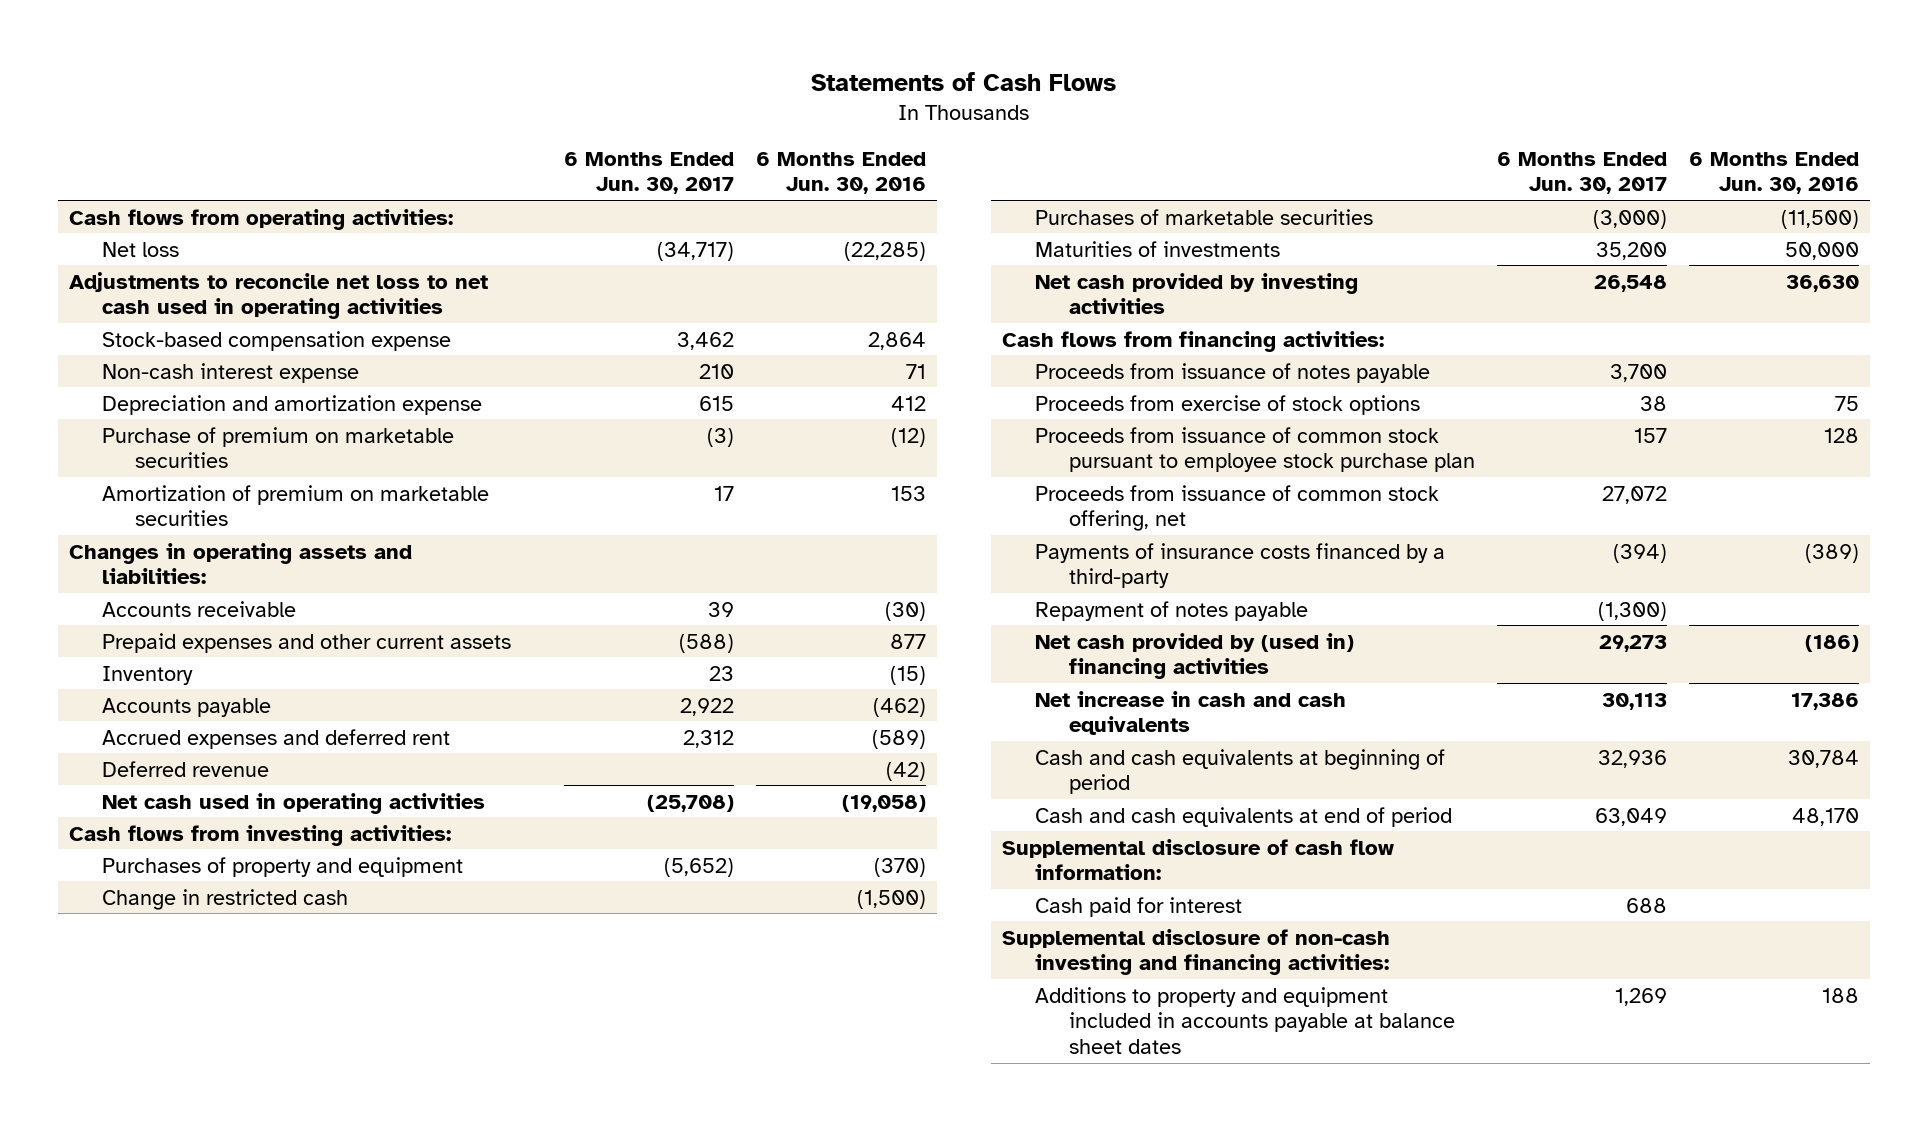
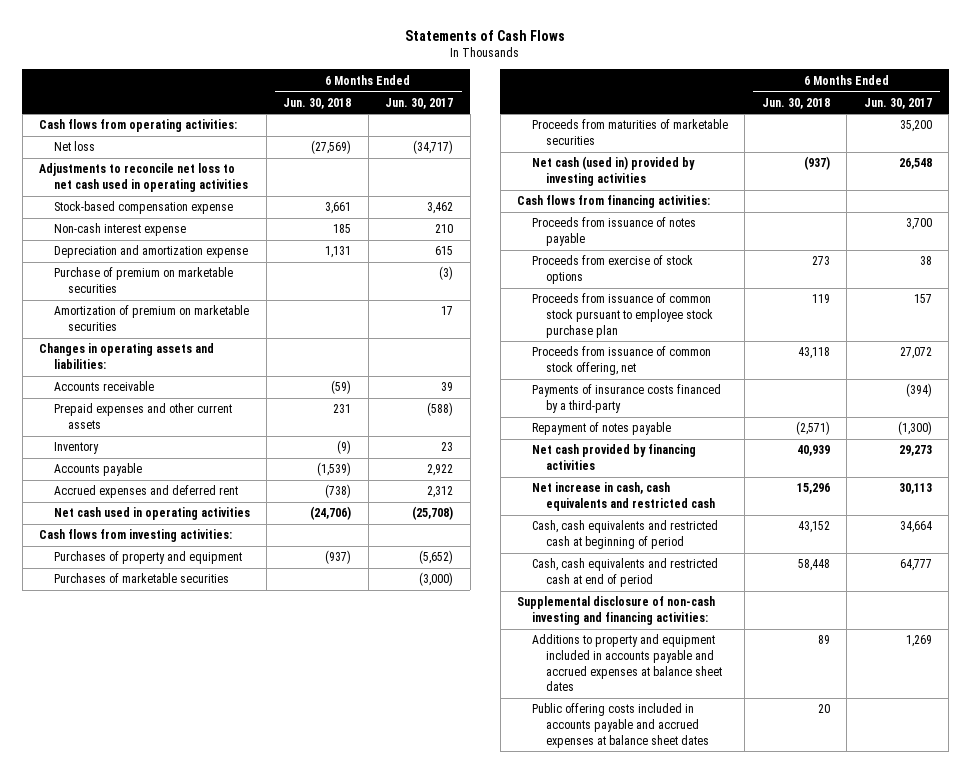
- | 6 Months Ended Jun. 30, 2017 | 6 Months Ended Jun. 30, 2016
+ | 6 Months Ended Jun. 30, 2018 | 6 Months Ended Jun. 30, 2017
- Deferred revenue | | (42)
- Change in restricted cash | | (1,500)
- Maturities of investments | 35,200 | 50,000
- Net cash provided by investing activities | 26,548 | 36,630
+ Proceeds from maturities of marketable securities | | 35,200
+ Net cash (used in) provided by investing activities | (937) | 26,548
- Net cash provided by (used in) financing activities | 29,273 | (186)
- Net increase in cash and cash equivalents | 30,113 | 17,386
- Cash and cash equivalents at beginning of period | 32,936 | 30,784
- Cash and cash equivalents at end of period | 63,049 | 48,170
- Supplemental disclosure of cash flow information:
- Cash paid for interest | 688 |
+ Net cash provided by financing activities | 40,939 | 29,273
+ Net increase in cash, cash equivalents and restricted cash | 15,296 | 30,113
+ Cash, cash equivalents and restricted cash at beginning of period | 43,152 | 34,664
+ Cash, cash equivalents and restricted cash at end of period | 58,448 | 64,777
- Additions to property and equipment included in accounts payable at balance sheet dates | 1,269 | 188
+ Additions to property and equipment included in accounts payable and accrued expenses at balance sheet dates | 89 | 1,269
+ Public offering costs included in accounts payable and accrued expenses at balance sheet dates | 20 |

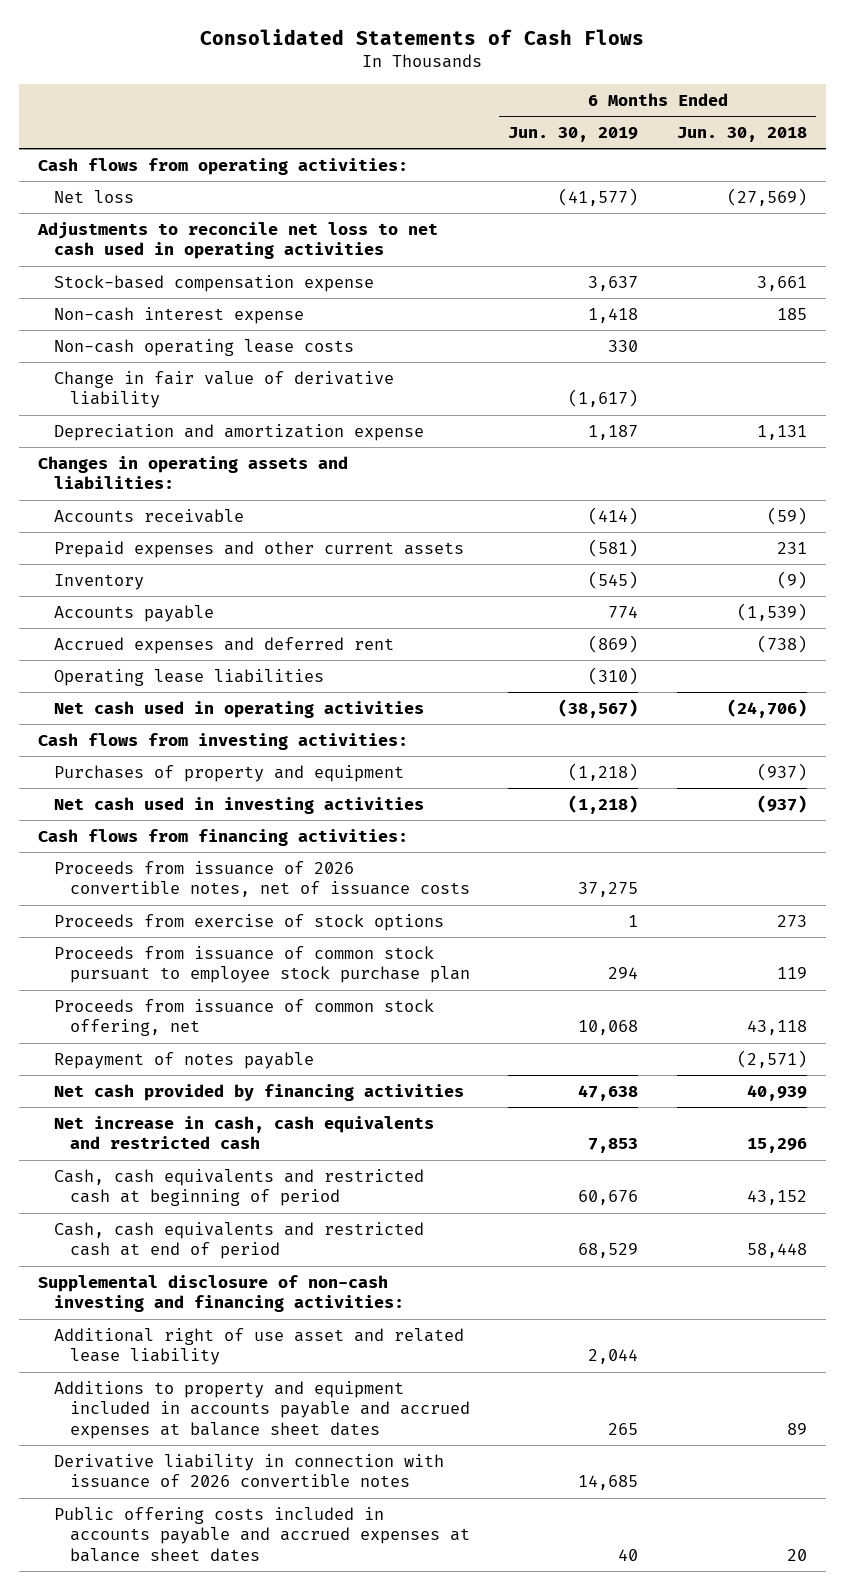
- Statements of Cash Flows
+ Consolidated Statements of Cash Flows
- | 6 Months Ended Jun. 30, 2018 | 6 Months Ended Jun. 30, 2017
+ | 6 Months Ended Jun. 30, 2019 | 6 Months Ended Jun. 30, 2018
+ Non-cash operating lease costs | 330 |
+ Change in fair value of derivative liability | (1,617) |
- Purchase of premium on marketable securities | | (3)
- Amortization of premium on marketable securities | | 17
+ Operating lease liabilities | (310) |
- Purchases of marketable securities | | (3,000)
- Proceeds from maturities of marketable securities | | 35,200
- Net cash (used in) provided by investing activities | (937) | 26,548
+ Net cash used in investing activities | (1,218) | (937)
- Proceeds from issuance of notes payable | | 3,700
+ Proceeds from issuance of 2026 convertible notes, net of issuance costs | 37,275 |
- Payments of insurance costs financed by a third-party | | (394)
+ Additional right of use asset and related lease liability | 2,044 |
+ Derivative liability in connection with issuance of 2026 convertible notes | 14,685 |

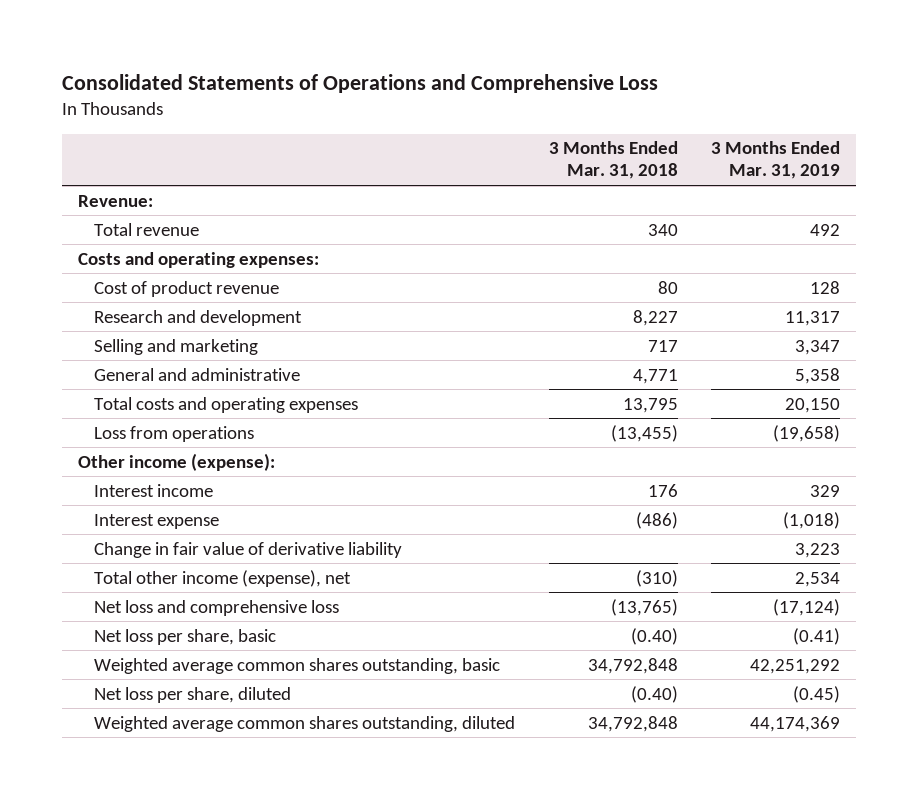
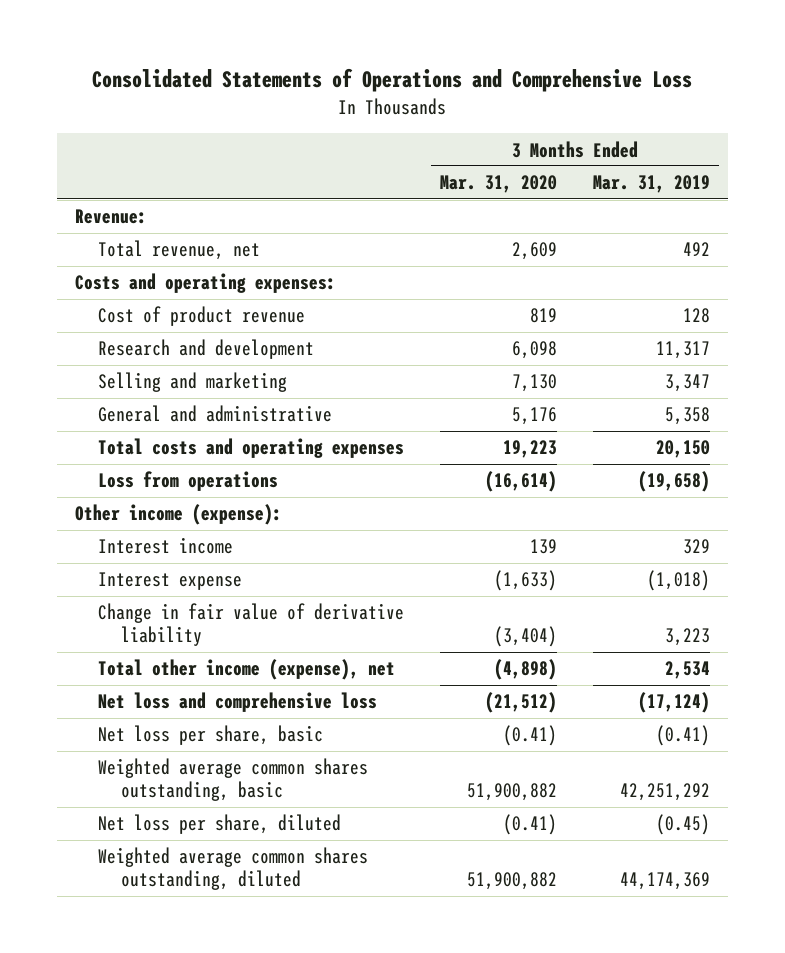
- | 3 Months Ended Mar. 31, 2018 | 3 Months Ended Mar. 31, 2019
+ | 3 Months Ended Mar. 31, 2020 | 3 Months Ended Mar. 31, 2019
- Total revenue | 340 | 492
+ Total revenue, net | 2,609 | 492

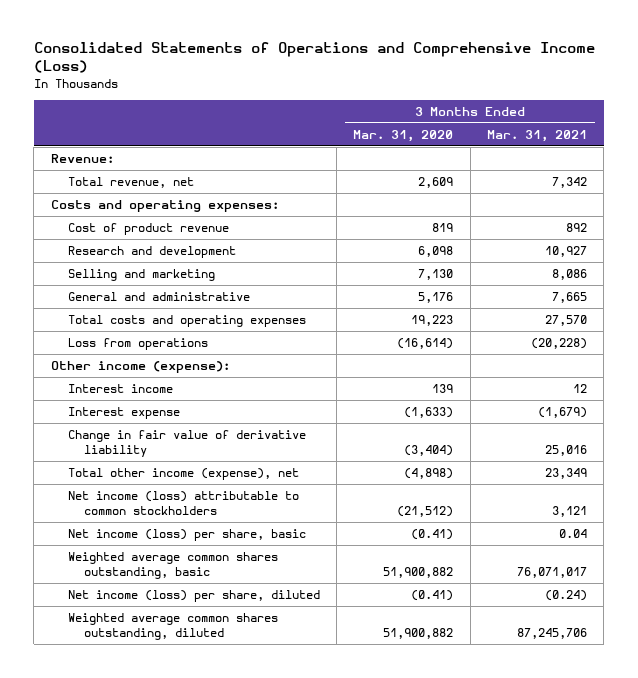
- Consolidated Statements of Operations and Comprehensive Loss
+ Consolidated Statements of Operations and Comprehensive Income (Loss)
- | 3 Months Ended Mar. 31, 2020 | 3 Months Ended Mar. 31, 2019
+ | 3 Months Ended Mar. 31, 2020 | 3 Months Ended Mar. 31, 2021
- Net loss and comprehensive loss | (21,512) | (17,124)
- Net loss per share, basic | (0.41) | (0.41)
+ Net income (loss) attributable to common stockholders | (21,512) | 3,121
+ Net income (loss) per share, basic | (0.41) | 0.04
- Net loss per share, diluted | (0.41) | (0.45)
+ Net income (loss) per share, diluted | (0.41) | (0.24)

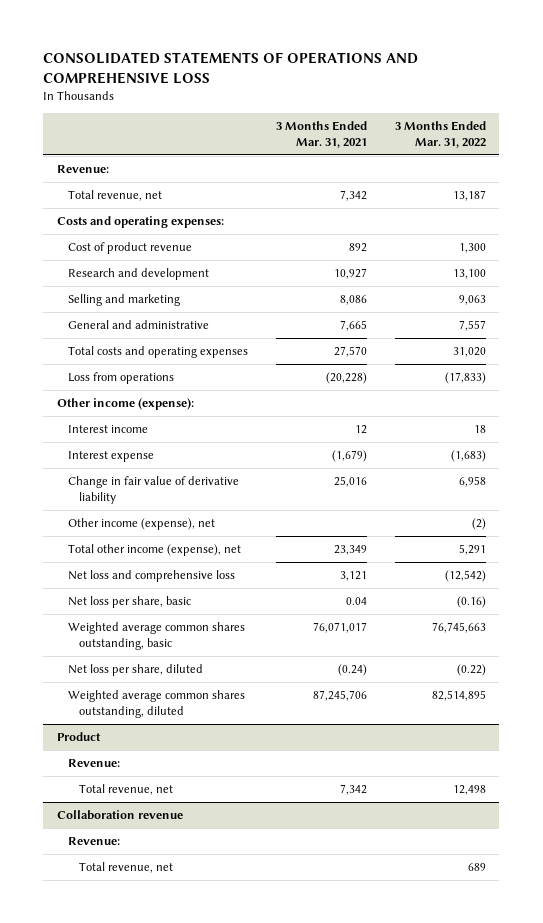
- Consolidated Statements of Operations and Comprehensive Income (Loss)
+ CONSOLIDATED STATEMENTS OF OPERATIONS AND COMPREHENSIVE LOSS
- | 3 Months Ended Mar. 31, 2020 | 3 Months Ended Mar. 31, 2021
+ | 3 Months Ended Mar. 31, 2021 | 3 Months Ended Mar. 31, 2022
+ Other income (expense), net | | (2)
- Net income (loss) attributable to common stockholders | (21,512) | 3,121
- Net income (loss) per share, basic | (0.41) | 0.04
+ Net loss and comprehensive loss | 3,121 | (12,542)
+ Net loss per share, basic | 0.04 | (0.16)
- Net income (loss) per share, diluted | (0.41) | (0.24)
+ Net loss per share, diluted | (0.24) | (0.22)
+ Product
+ Revenue:
+ Total revenue, net | 7,342 | 12,498
+ Collaboration revenue
+ Revenue:
+ Total revenue, net | | 689

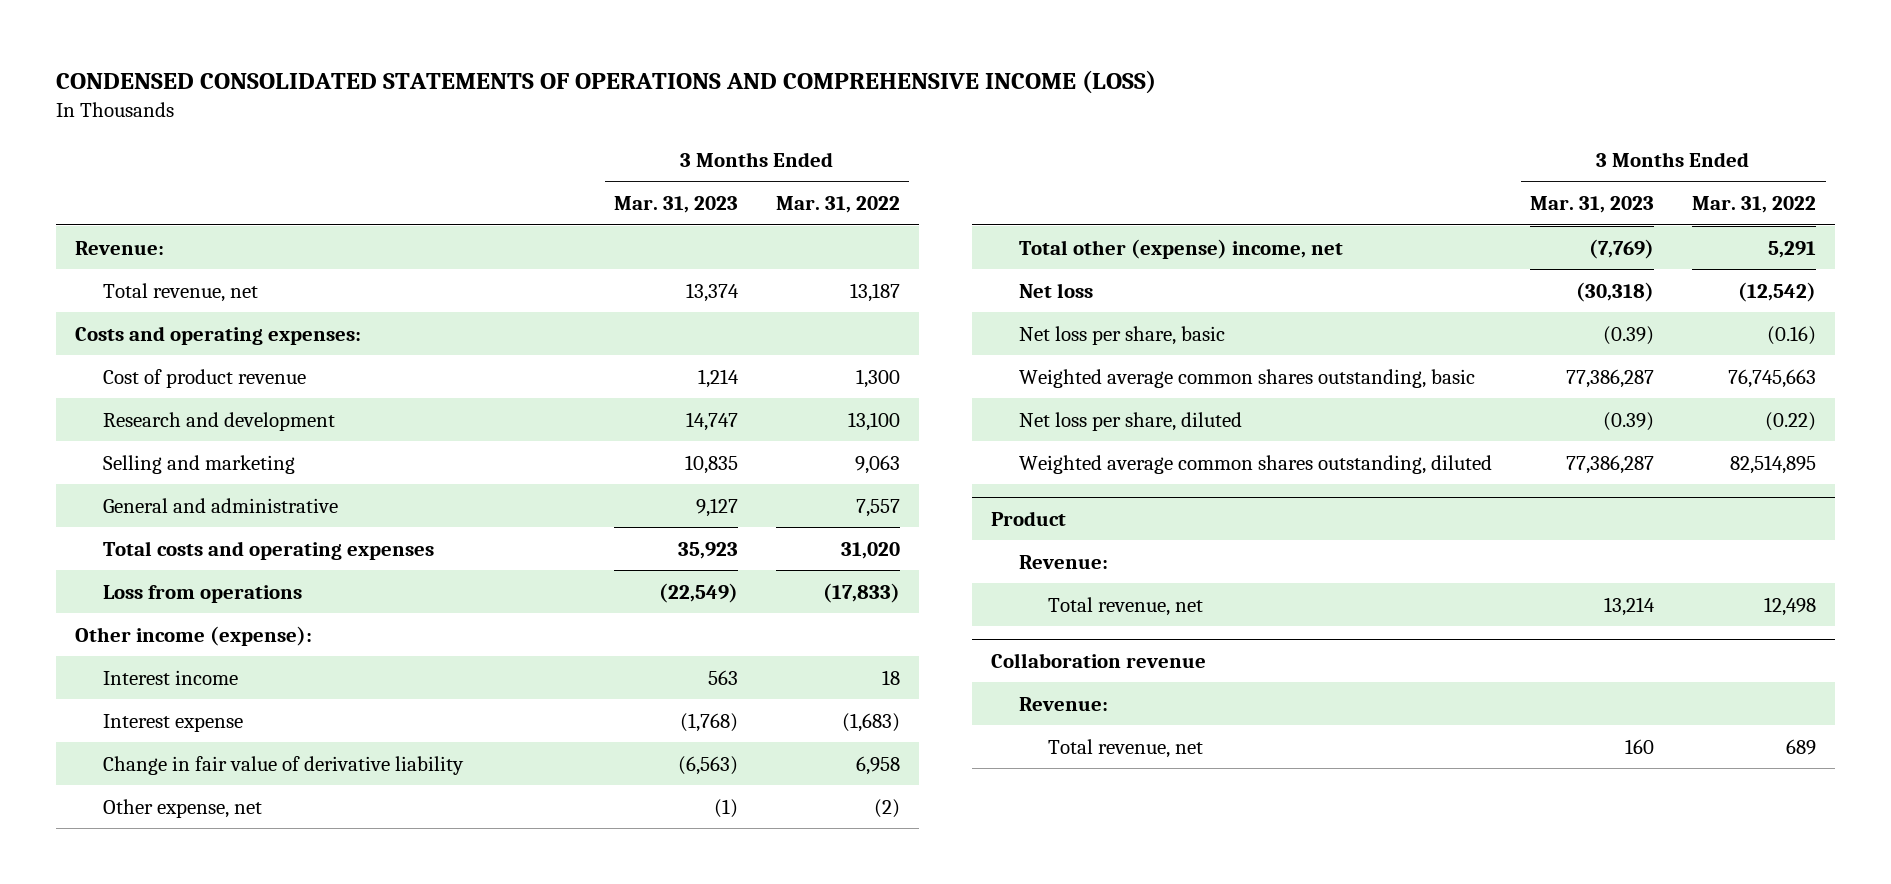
- CONSOLIDATED STATEMENTS OF OPERATIONS AND COMPREHENSIVE LOSS
+ CONDENSED CONSOLIDATED STATEMENTS OF OPERATIONS AND COMPREHENSIVE INCOME (LOSS)
- | 3 Months Ended Mar. 31, 2021 | 3 Months Ended Mar. 31, 2022
+ | 3 Months Ended Mar. 31, 2023 | 3 Months Ended Mar. 31, 2022
- Other income (expense), net | | (2)
- Total other income (expense), net | 23,349 | 5,291
- Net loss and comprehensive loss | 3,121 | (12,542)
+ Other expense, net | (1) | (2)
+ Total other (expense) income, net | (7,769) | 5,291
+ Net loss | (30,318) | (12,542)

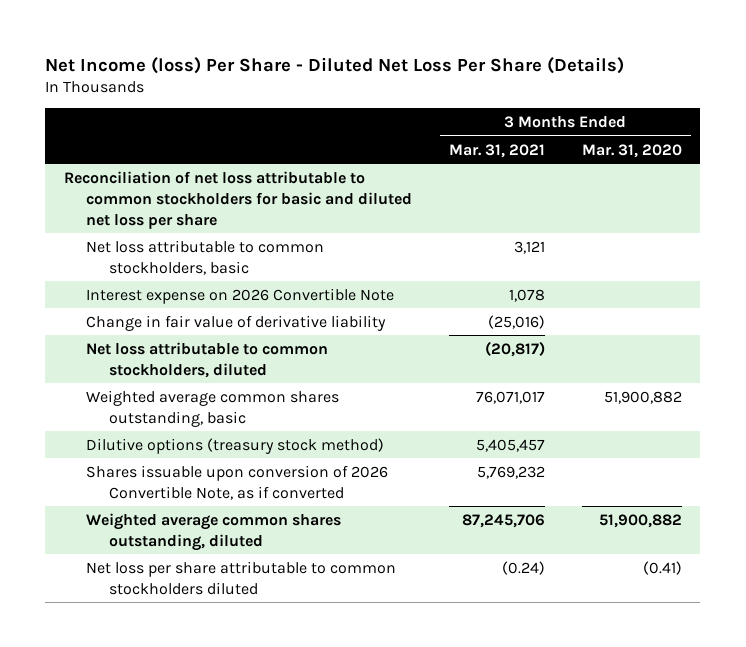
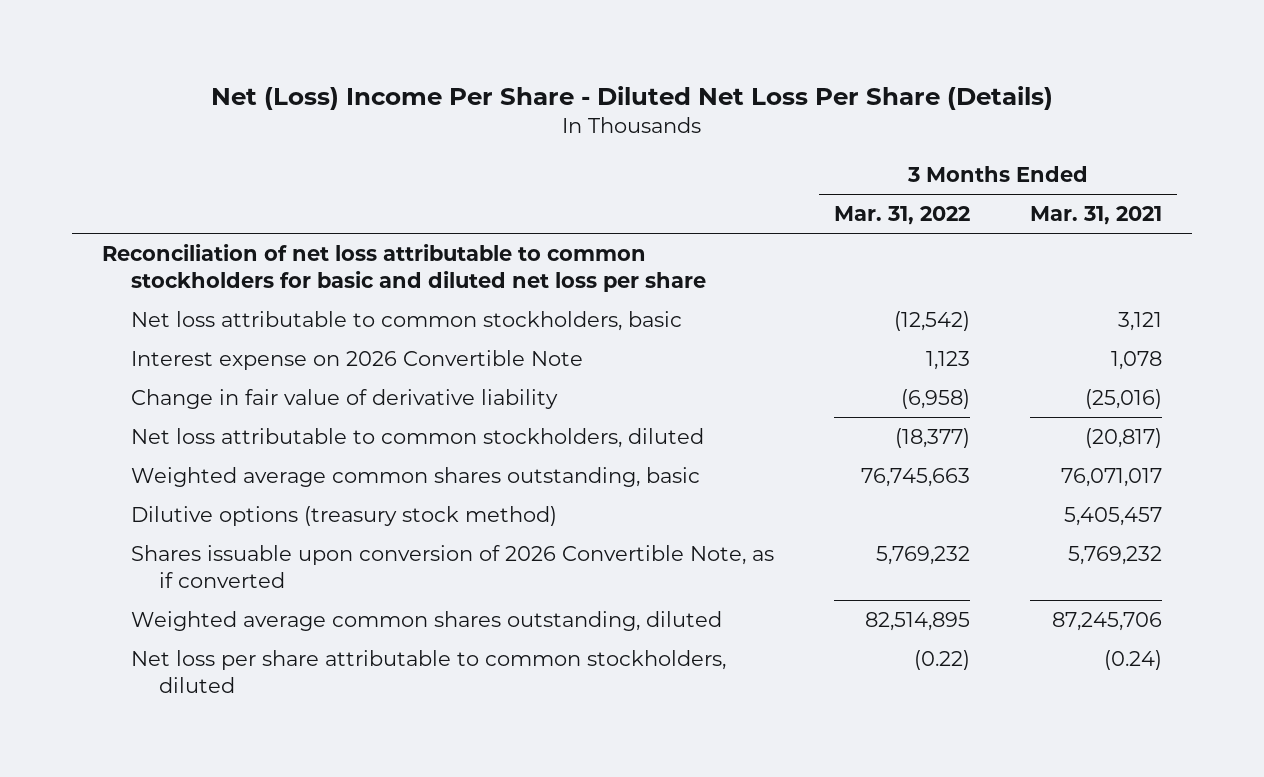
- Net Income (loss) Per Share - Diluted Net Loss Per Share (Details)
+ Net (Loss) Income Per Share - Diluted Net Loss Per Share (Details)
- | 3 Months Ended Mar. 31, 2021 | 3 Months Ended Mar. 31, 2020
+ | 3 Months Ended Mar. 31, 2022 | 3 Months Ended Mar. 31, 2021
- Net loss per share attributable to common stockholders diluted | (0.24) | (0.41)
+ Net loss per share attributable to common stockholders, diluted | (0.22) | (0.24)

